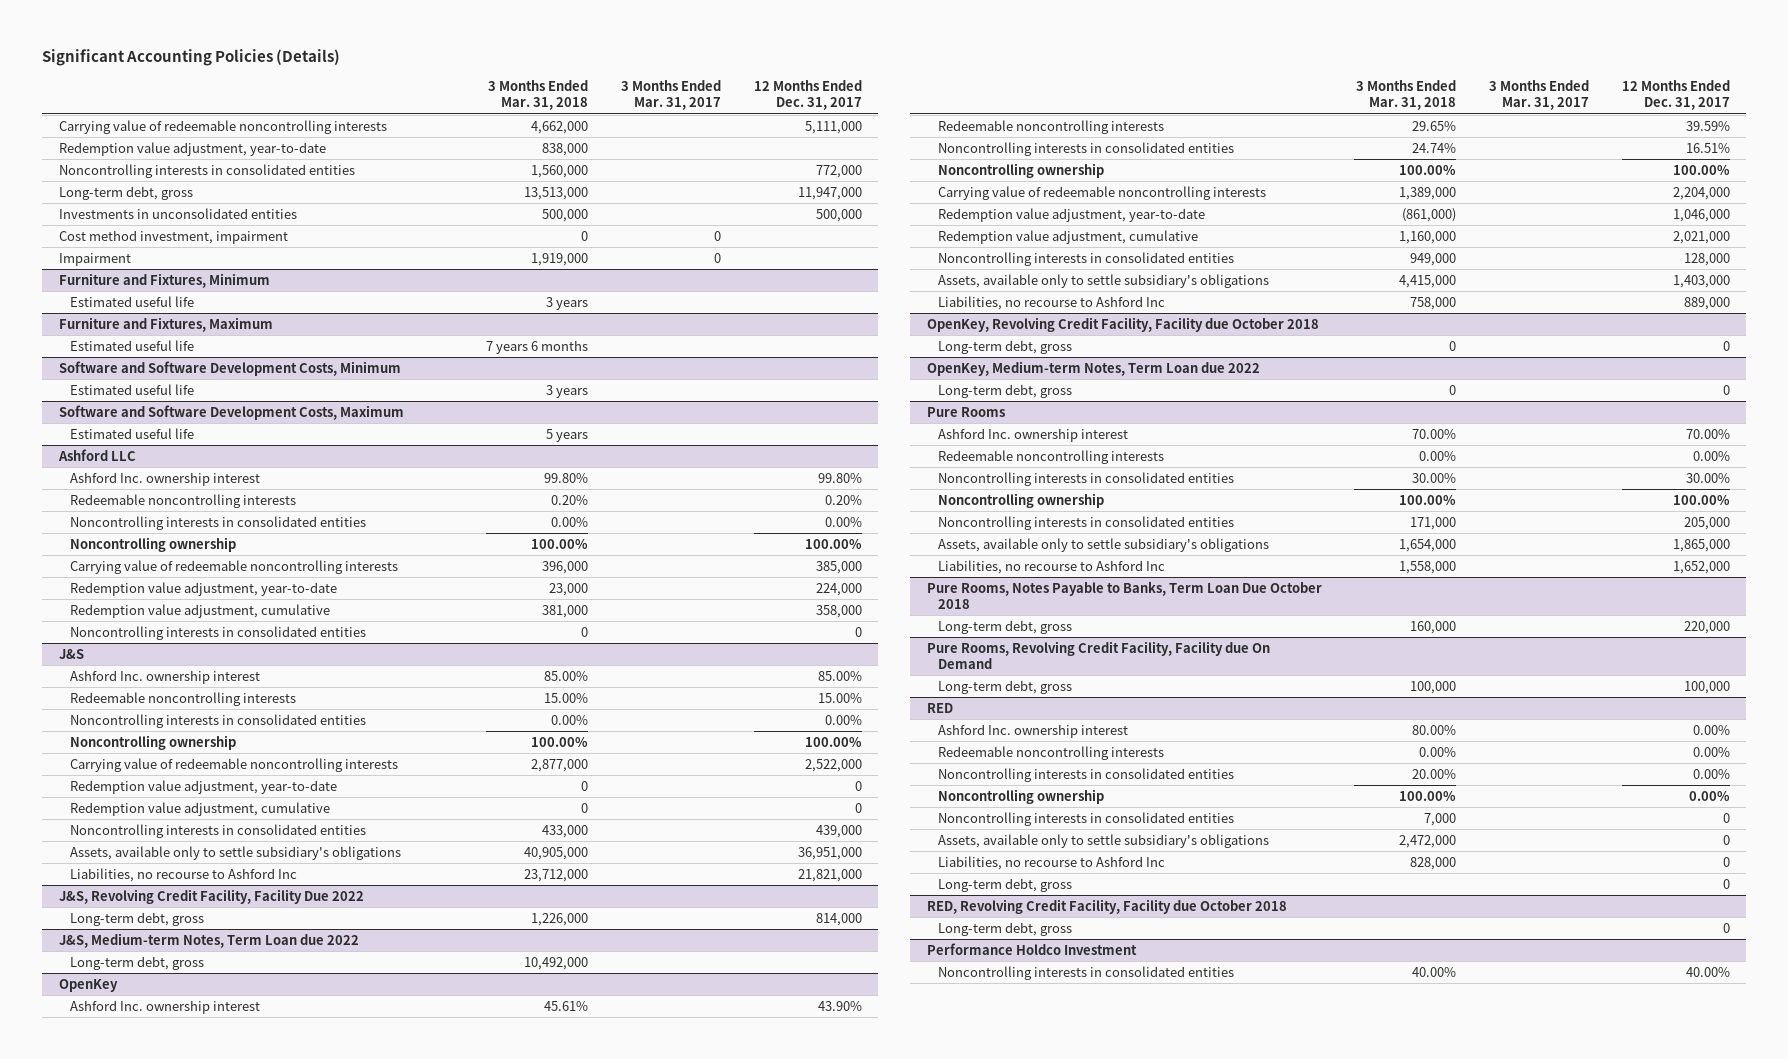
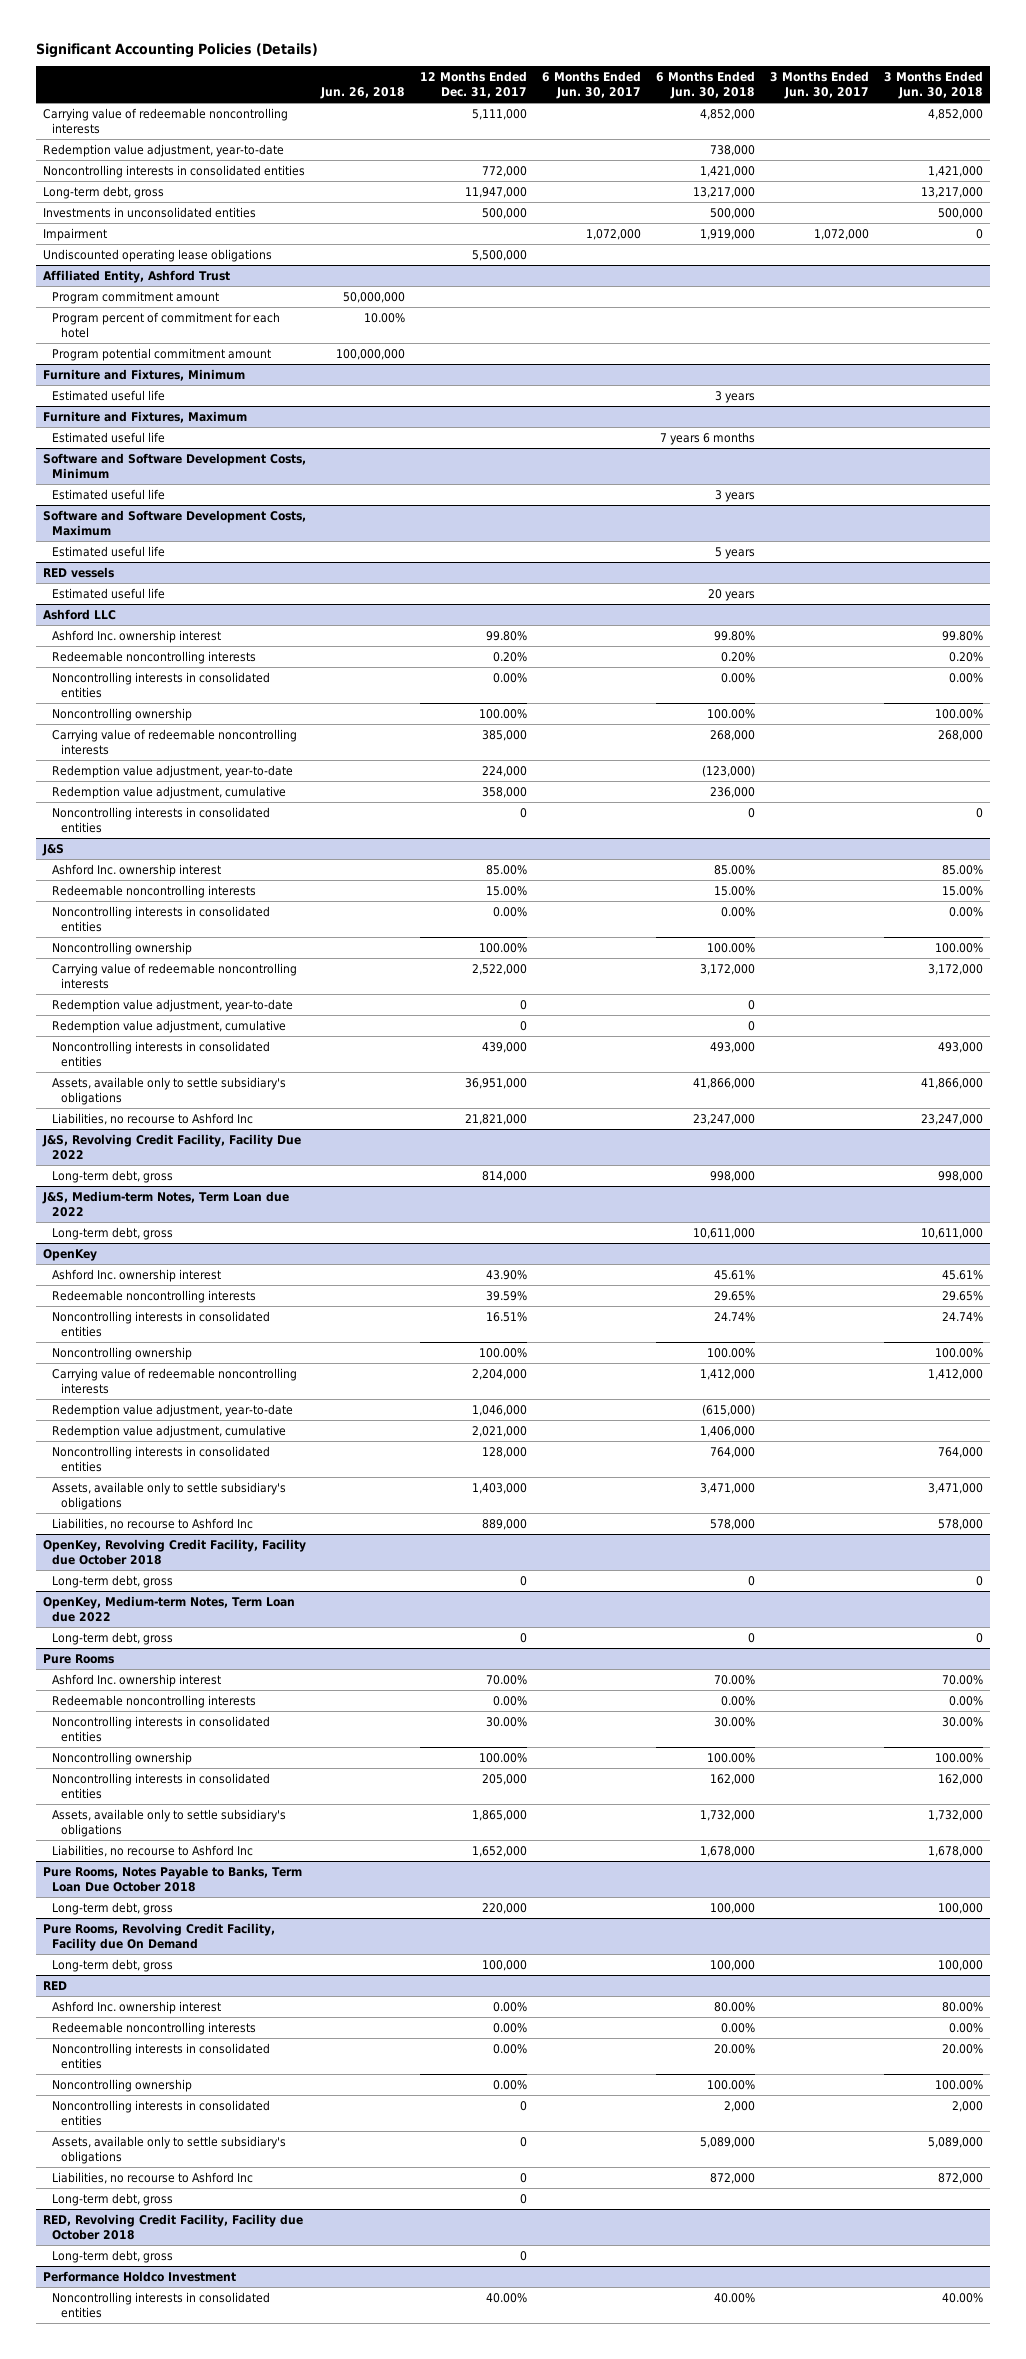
- | 3 Months Ended Mar. 31, 2018 | 3 Months Ended Mar. 31, 2017 | 12 Months Ended Dec. 31, 2017
+ | Jun. 26, 2018 | 12 Months Ended Dec. 31, 2017 | 6 Months Ended Jun. 30, 2017 | 6 Months Ended Jun. 30, 2018 | 3 Months Ended Jun. 30, 2017 | 3 Months Ended Jun. 30, 2018
- Cost method investment, impairment | 0 | 0 |
+ Undiscounted operating lease obligations | | 5,500,000 | | | |
+ Affiliated Entity, Ashford Trust
+ Program commitment amount | 50,000,000 | | | | |
+ Program percent of commitment for each hotel | 10.00% | | | | |
+ Program potential commitment amount | 100,000,000 | | | | |
+ RED vessels
+ Estimated useful life | | | | 20 years | |

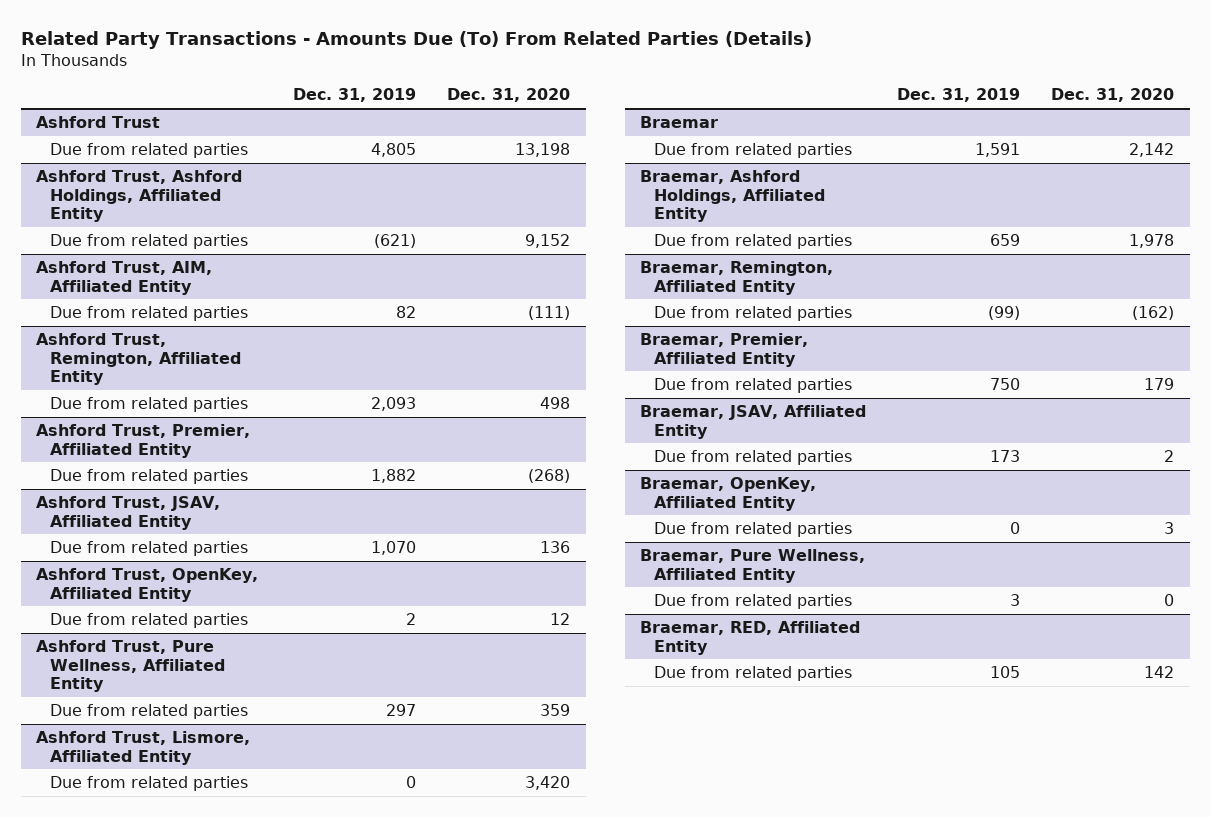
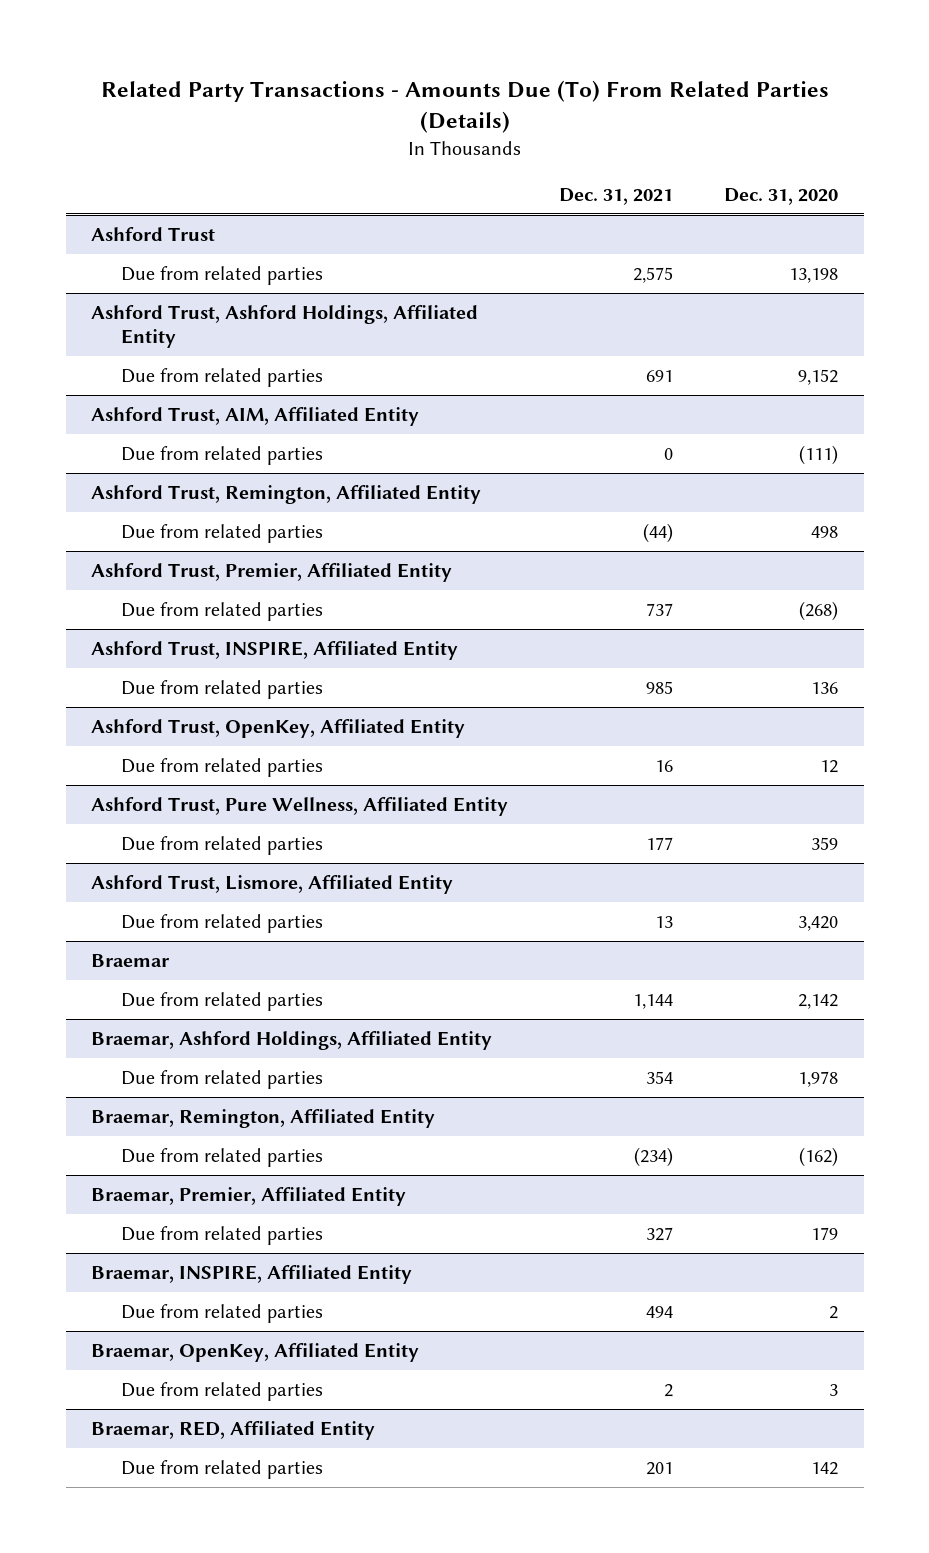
- | Dec. 31, 2019 | Dec. 31, 2020
+ | Dec. 31, 2021 | Dec. 31, 2020
- Ashford Trust, JSAV, Affiliated Entity
+ Ashford Trust, INSPIRE, Affiliated Entity
- Braemar, JSAV, Affiliated Entity
+ Braemar, INSPIRE, Affiliated Entity
- Braemar, Pure Wellness, Affiliated Entity
- Due from related parties | 3 | 0

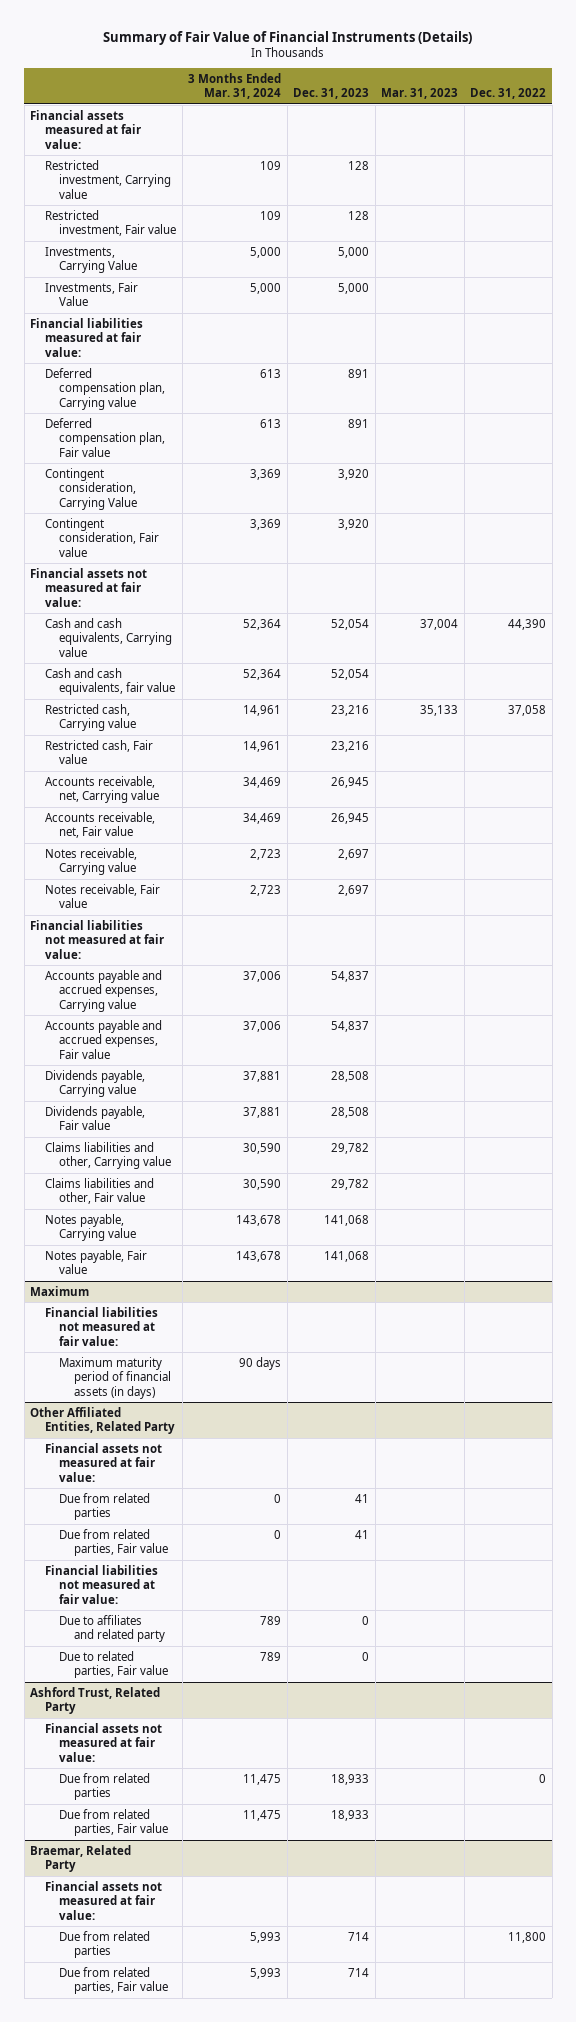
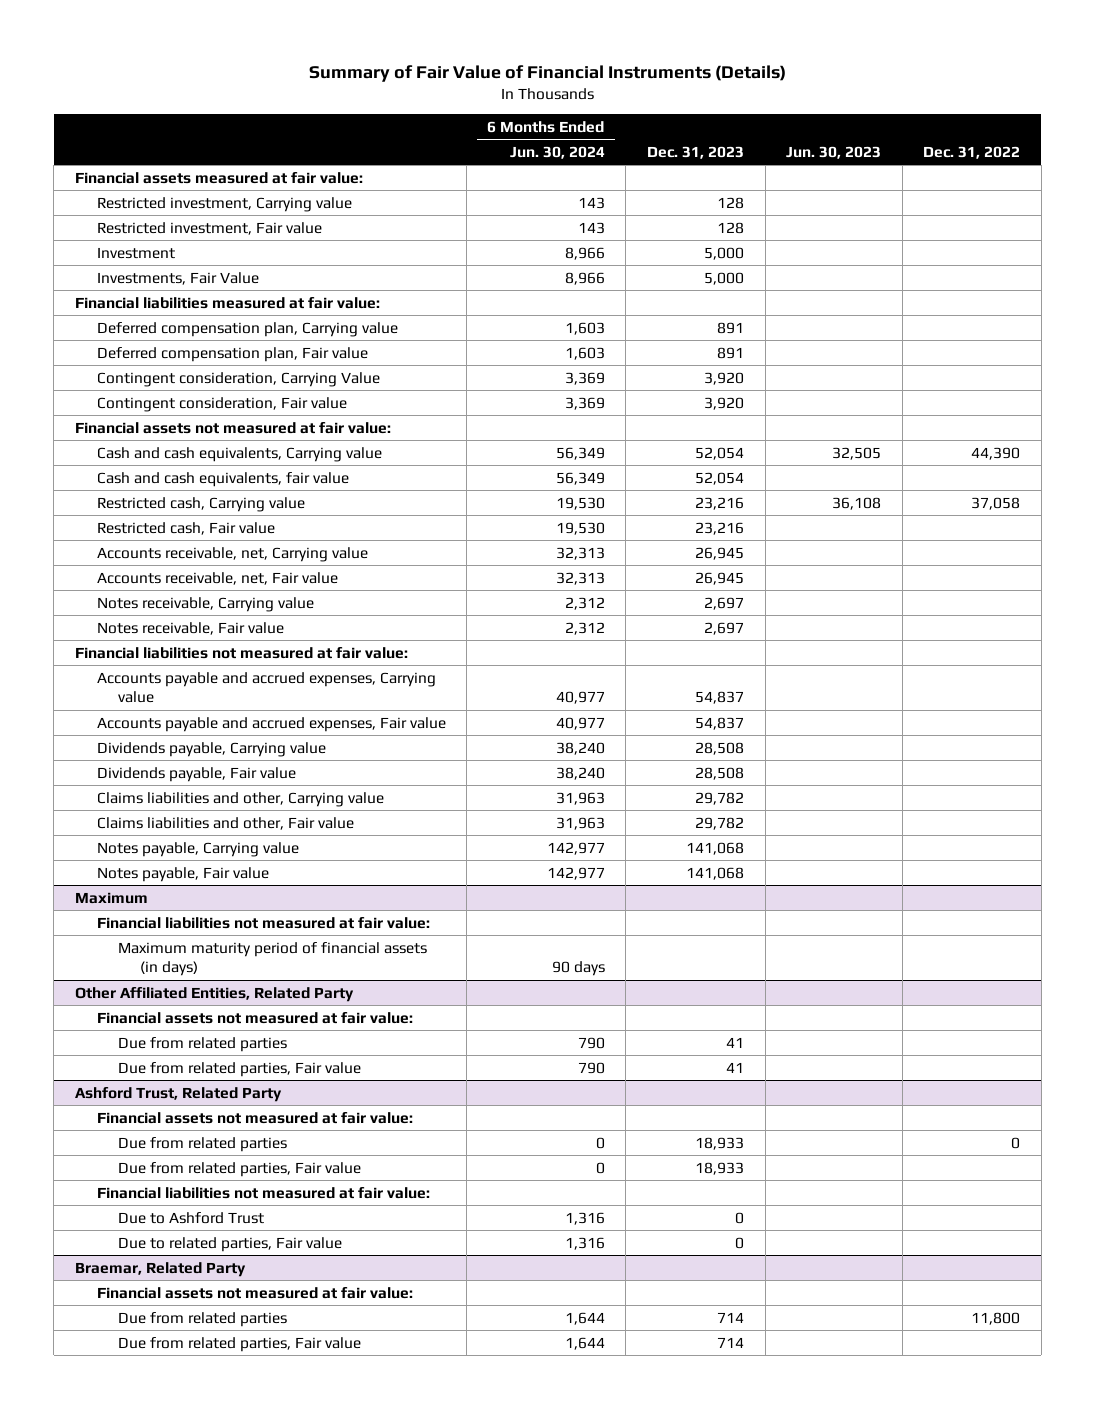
- | 3 Months Ended Mar. 31, 2024 | Dec. 31, 2023 | Mar. 31, 2023 | Dec. 31, 2022
+ | 6 Months Ended Jun. 30, 2024 | Dec. 31, 2023 | Jun. 30, 2023 | Dec. 31, 2022
- Investments, Carrying Value | 5,000 | 5,000 | |
+ Investment | 8,966 | 5,000 | |
@ Other Affiliated Entities, Related Party
- Financial liabilities not measured at fair value:
- Due to affiliates and related party | 789 | 0 | |
- Due to related parties, Fair value | 789 | 0 | |
@ Ashford Trust, Related Party
+ Financial liabilities not measured at fair value:
+ Due to Ashford Trust | 1,316 | 0 | |
+ Due to related parties, Fair value | 1,316 | 0 | |

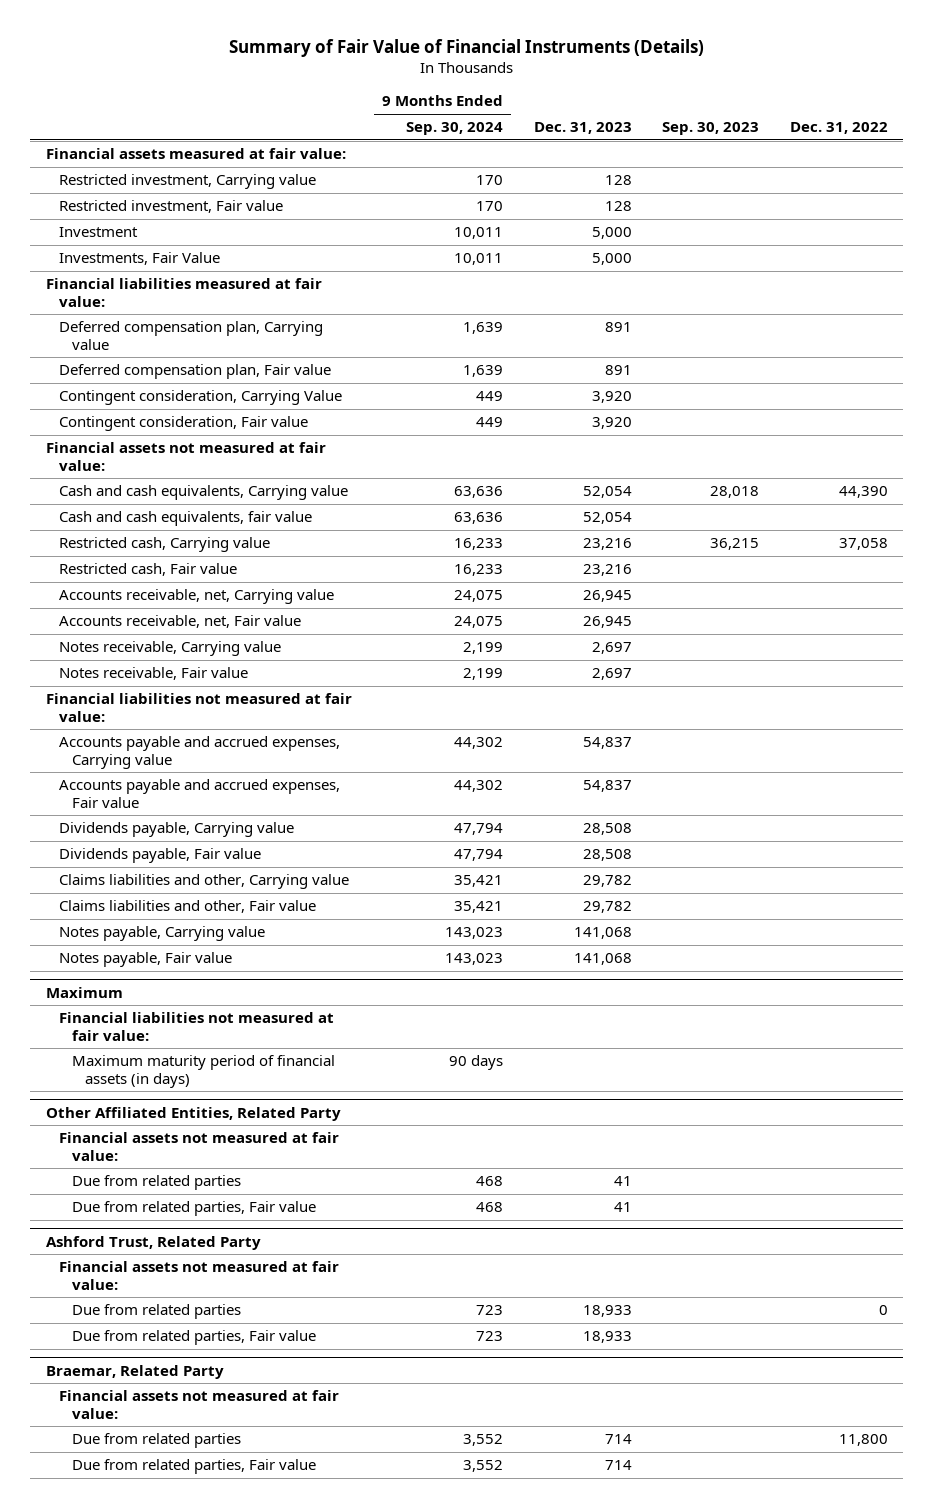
- | 6 Months Ended Jun. 30, 2024 | Dec. 31, 2023 | Jun. 30, 2023 | Dec. 31, 2022
+ | 9 Months Ended Sep. 30, 2024 | Dec. 31, 2023 | Sep. 30, 2023 | Dec. 31, 2022
@ Ashford Trust, Related Party
- Financial liabilities not measured at fair value:
- Due to Ashford Trust | 1,316 | 0 | |
- Due to related parties, Fair value | 1,316 | 0 | |

